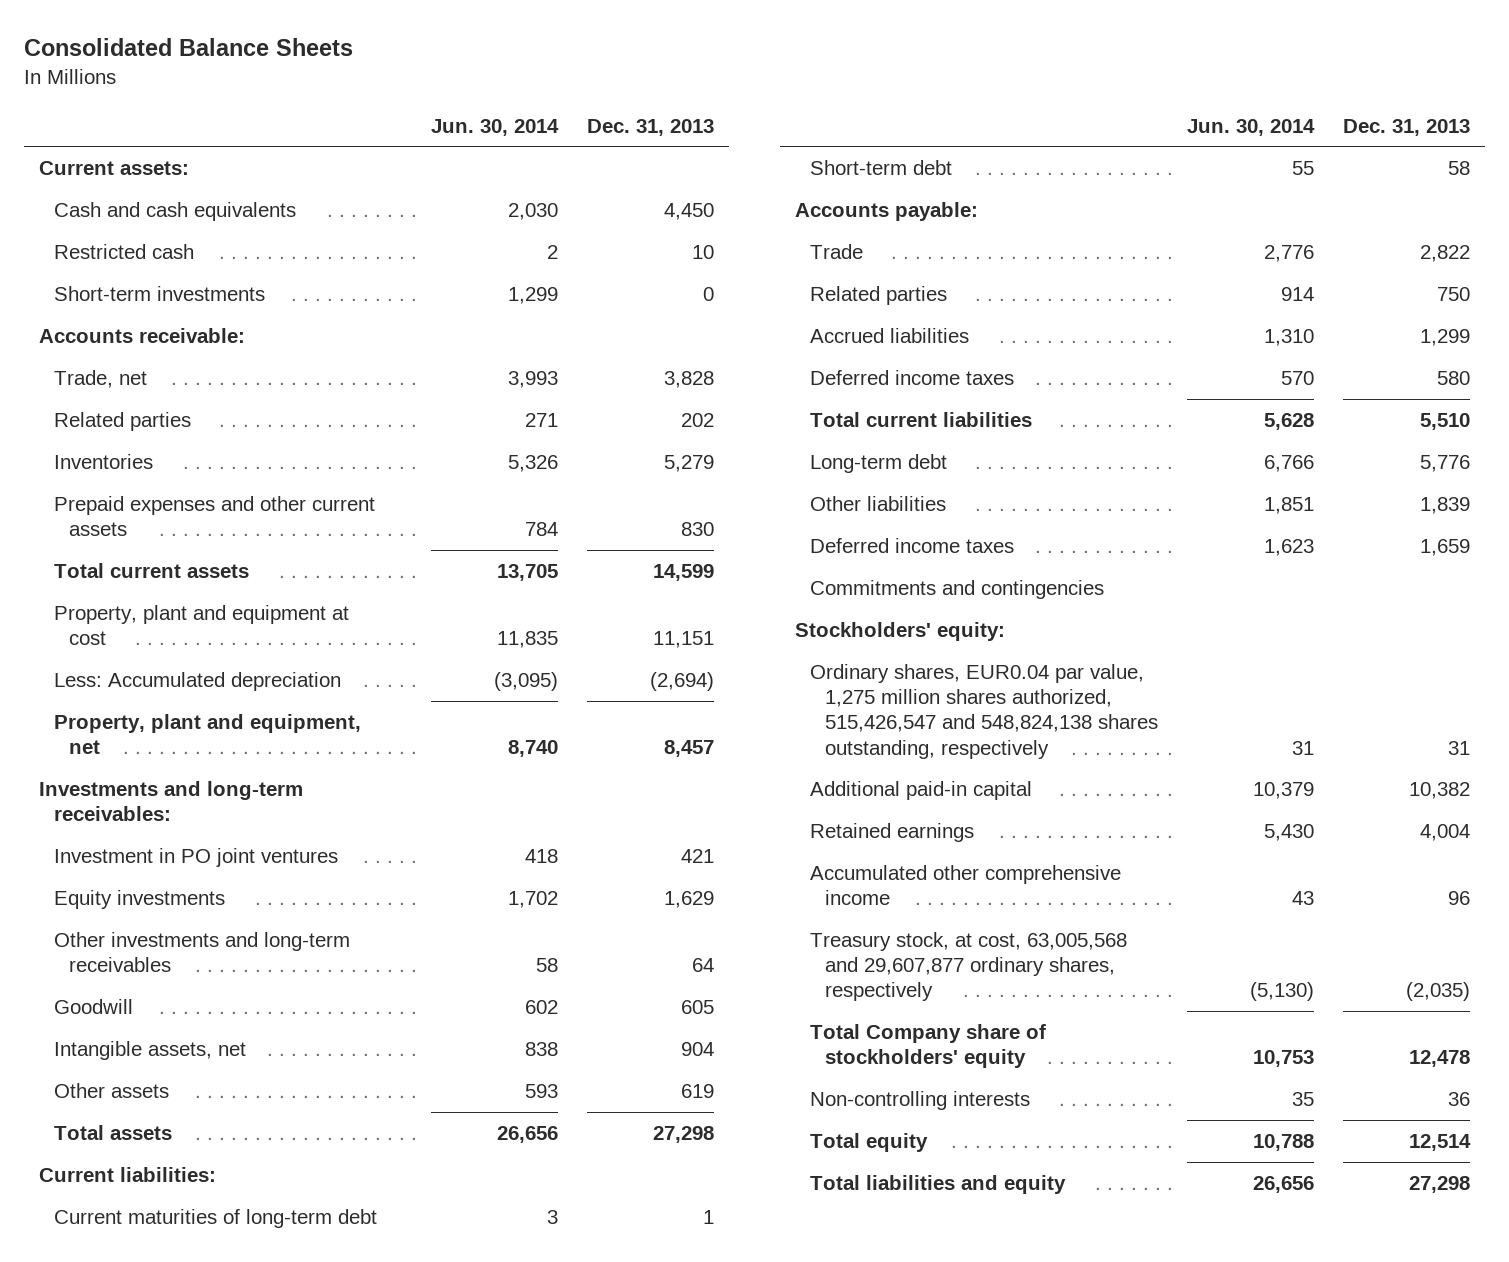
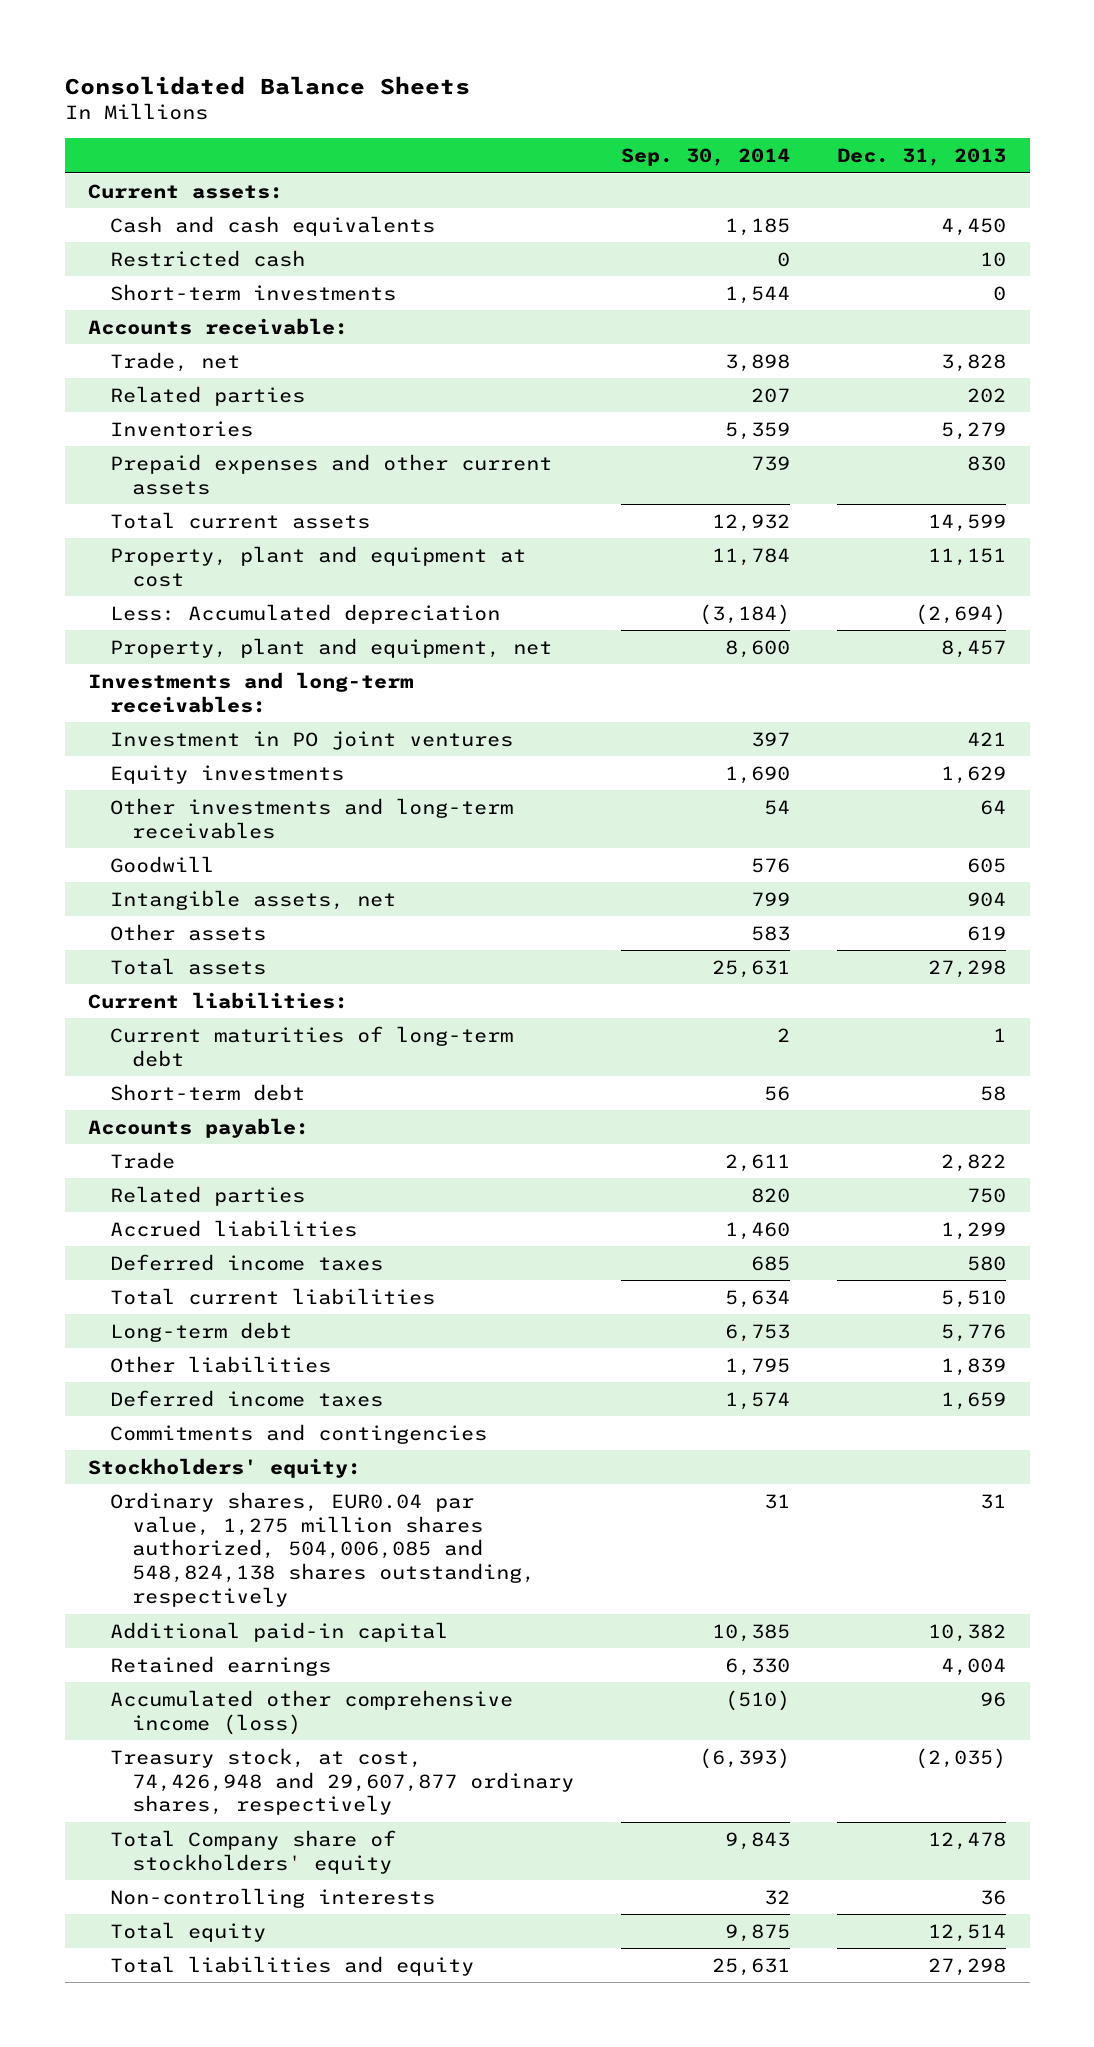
- | Jun. 30, 2014 | Dec. 31, 2013
+ | Sep. 30, 2014 | Dec. 31, 2013
- Ordinary shares, EUR0.04 par value, 1,275 million shares authorized, 515,426,547 and 548,824,138 shares outstanding, respectively | 31 | 31
+ Ordinary shares, EUR0.04 par value, 1,275 million shares authorized, 504,006,085 and 548,824,138 shares outstanding, respectively | 31 | 31
- Accumulated other comprehensive income | 43 | 96
- Treasury stock, at cost, 63,005,568 and 29,607,877 ordinary shares, respectively | (5,130) | (2,035)
+ Accumulated other comprehensive income (loss) | (510) | 96
+ Treasury stock, at cost, 74,426,948 and 29,607,877 ordinary shares, respectively | (6,393) | (2,035)

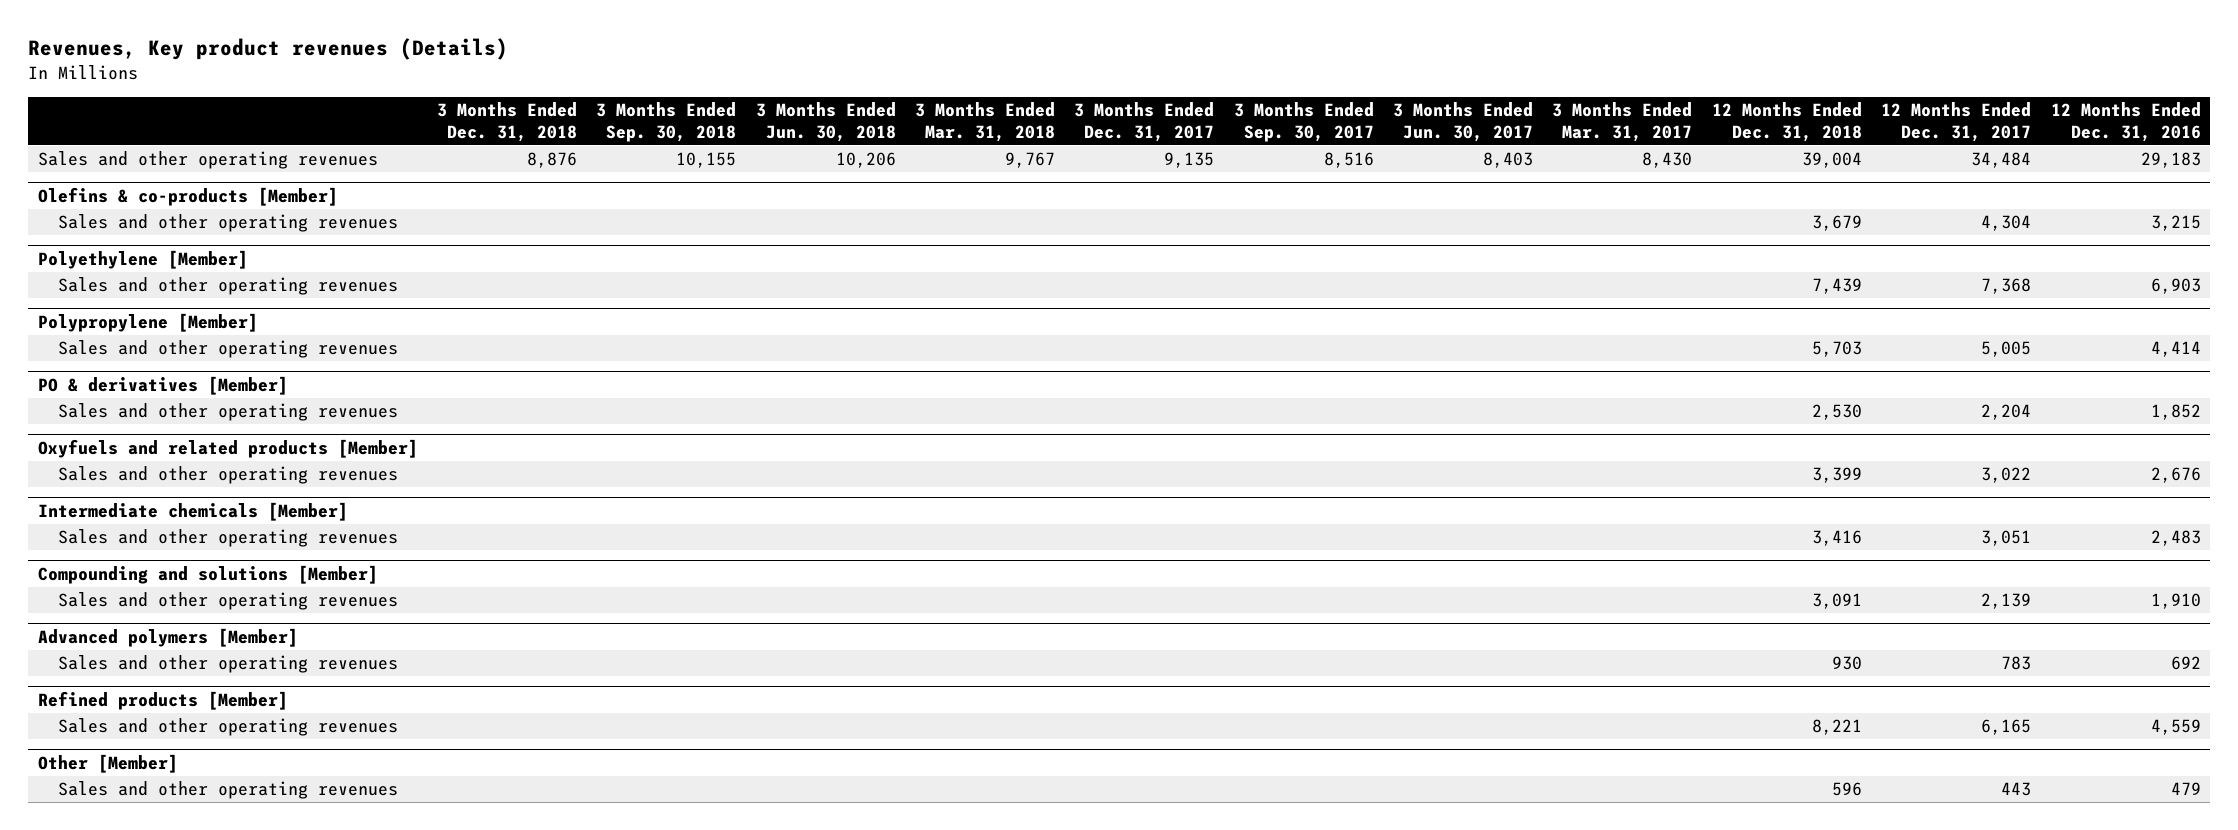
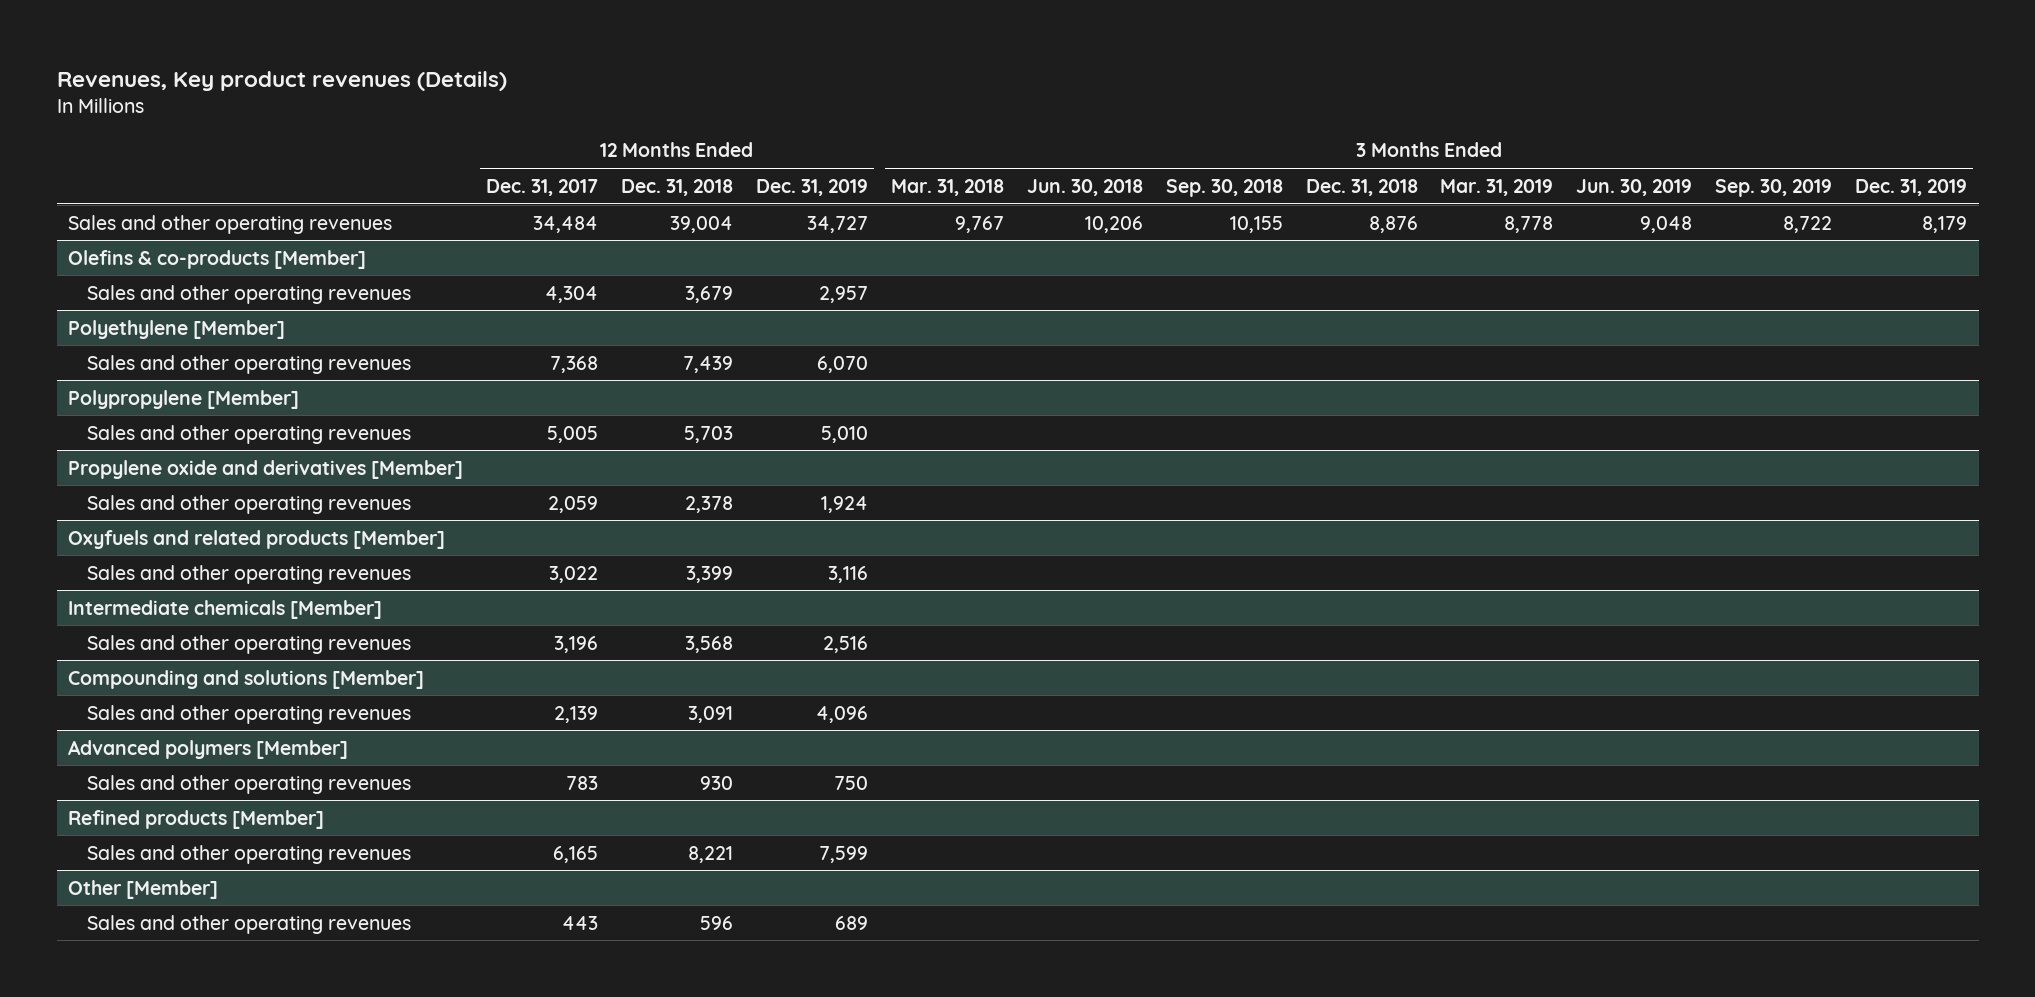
- | 3 Months Ended Dec. 31, 2018 | 3 Months Ended Sep. 30, 2018 | 3 Months Ended Jun. 30, 2018 | 3 Months Ended Mar. 31, 2018 | 3 Months Ended Dec. 31, 2017 | 3 Months Ended Sep. 30, 2017 | 3 Months Ended Jun. 30, 2017 | 3 Months Ended Mar. 31, 2017 | 12 Months Ended Dec. 31, 2018 | 12 Months Ended Dec. 31, 2017 | 12 Months Ended Dec. 31, 2016
+ | 12 Months Ended Dec. 31, 2017 | 12 Months Ended Dec. 31, 2018 | 12 Months Ended Dec. 31, 2019 | 3 Months Ended Mar. 31, 2018 | 3 Months Ended Jun. 30, 2018 | 3 Months Ended Sep. 30, 2018 | 3 Months Ended Dec. 31, 2018 | 3 Months Ended Mar. 31, 2019 | 3 Months Ended Jun. 30, 2019 | 3 Months Ended Sep. 30, 2019 | 3 Months Ended Dec. 31, 2019
- PO & derivatives [Member]
- Sales and other operating revenues | | | | | | | | | 2,530 | 2,204 | 1,852
+ Propylene oxide and derivatives [Member]
+ Sales and other operating revenues | 2,059 | 2,378 | 1,924 | | | | | | | |
@ Intermediate chemicals [Member]
- Sales and other operating revenues | | | | | | | | | 3,416 | 3,051 | 2,483
+ Sales and other operating revenues | 3,196 | 3,568 | 2,516 | | | | | | | |

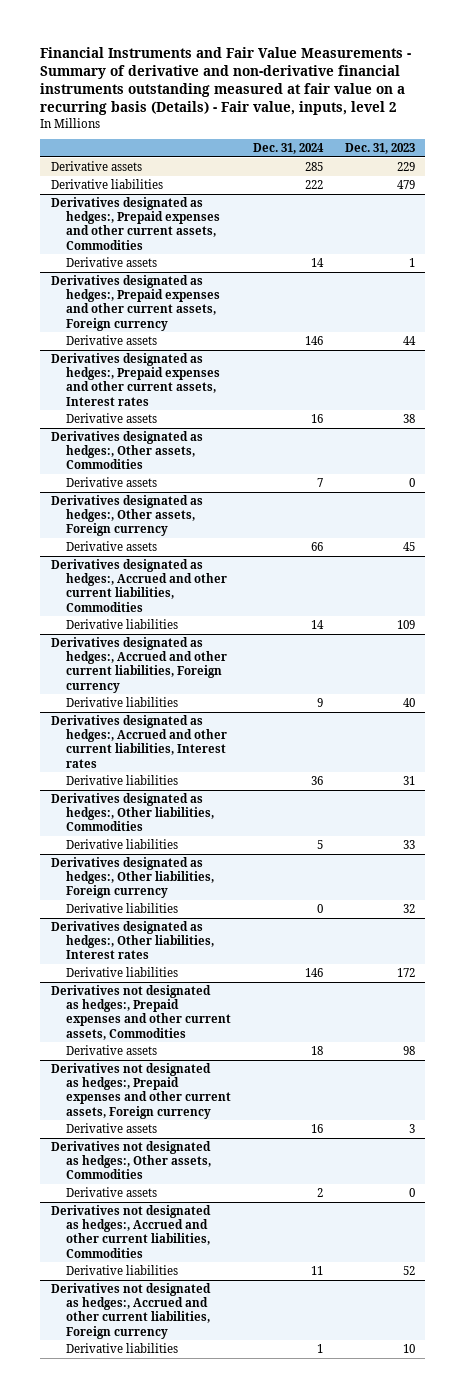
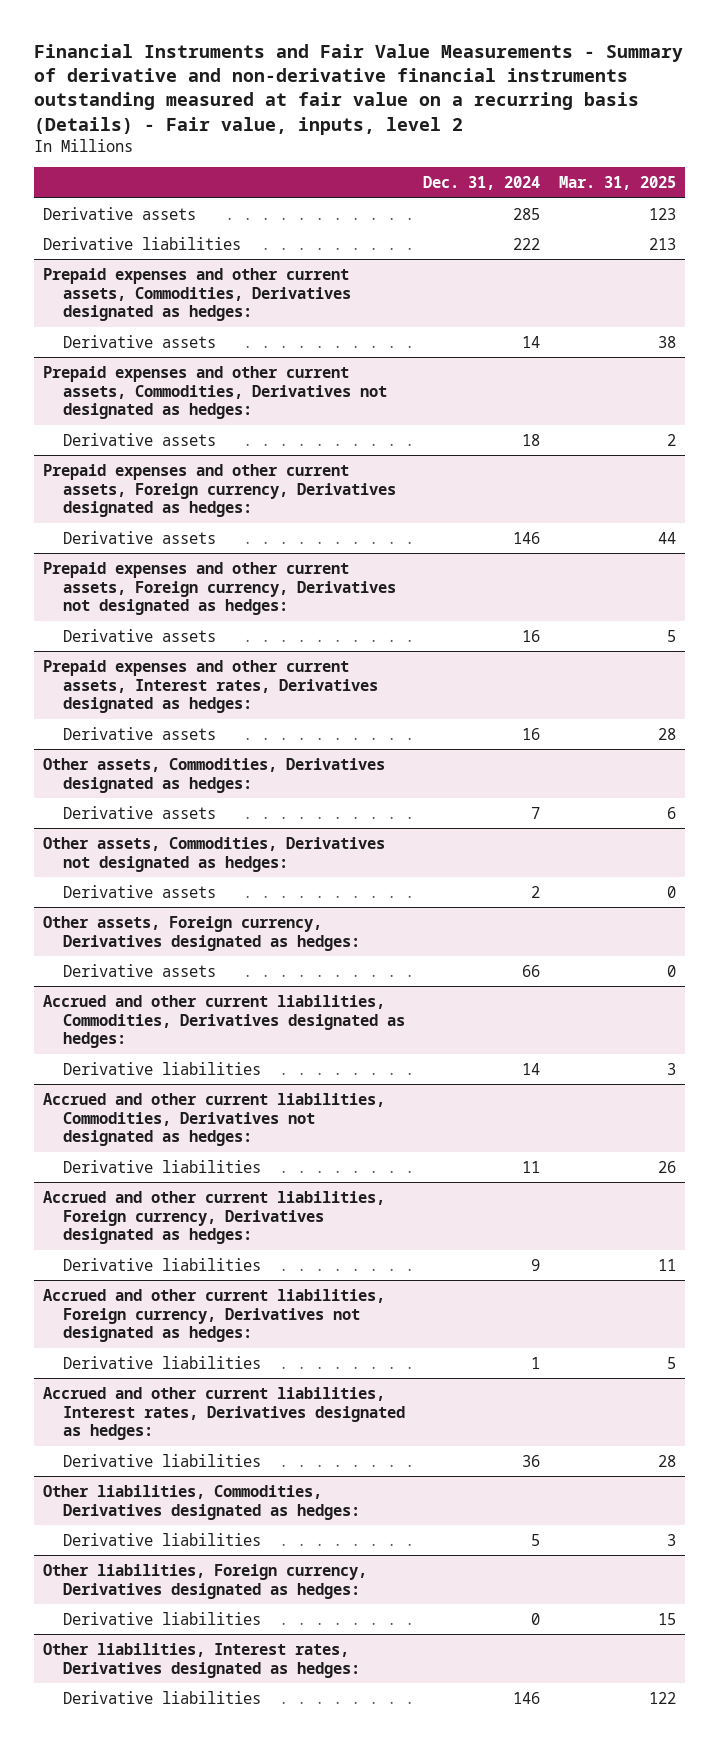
- | Dec. 31, 2024 | Dec. 31, 2023
+ | Dec. 31, 2024 | Mar. 31, 2025
- Derivatives designated as hedges:, Prepaid expenses and other current assets, Commodities
+ Prepaid expenses and other current assets, Commodities, Derivatives designated as hedges:
- Derivatives designated as hedges:, Prepaid expenses and other current assets, Foreign currency
+ Prepaid expenses and other current assets, Commodities, Derivatives not designated as hedges:
+ Derivative assets | 18 | 2
+ Prepaid expenses and other current assets, Foreign currency, Derivatives designated as hedges:
- Derivatives designated as hedges:, Prepaid expenses and other current assets, Interest rates
+ Prepaid expenses and other current assets, Foreign currency, Derivatives not designated as hedges:
- Derivatives designated as hedges:, Other assets, Commodities
+ Prepaid expenses and other current assets, Interest rates, Derivatives designated as hedges:
+ Derivative assets | 16 | 28
+ Other assets, Commodities, Derivatives designated as hedges:
- Derivatives designated as hedges:, Other assets, Foreign currency
+ Other assets, Commodities, Derivatives not designated as hedges:
+ Derivative assets | 2 | 0
+ Other assets, Foreign currency, Derivatives designated as hedges:
- Derivatives designated as hedges:, Accrued and other current liabilities, Commodities
+ Accrued and other current liabilities, Commodities, Derivatives designated as hedges:
- Derivatives designated as hedges:, Accrued and other current liabilities, Foreign currency
+ Accrued and other current liabilities, Commodities, Derivatives not designated as hedges:
+ Derivative liabilities | 11 | 26
+ Accrued and other current liabilities, Foreign currency, Derivatives designated as hedges:
- Derivatives designated as hedges:, Accrued and other current liabilities, Interest rates
+ Accrued and other current liabilities, Foreign currency, Derivatives not designated as hedges:
+ Derivative liabilities | 1 | 5
+ Accrued and other current liabilities, Interest rates, Derivatives designated as hedges:
- Derivatives designated as hedges:, Other liabilities, Commodities
+ Other liabilities, Commodities, Derivatives designated as hedges:
- Derivatives designated as hedges:, Other liabilities, Foreign currency
+ Other liabilities, Foreign currency, Derivatives designated as hedges:
- Derivatives designated as hedges:, Other liabilities, Interest rates
+ Other liabilities, Interest rates, Derivatives designated as hedges:
- Derivatives not designated as hedges:, Prepaid expenses and other current assets, Commodities
- Derivative assets | 18 | 98
- Derivatives not designated as hedges:, Prepaid expenses and other current assets, Foreign currency
- Derivative assets | 16 | 3
- Derivatives not designated as hedges:, Other assets, Commodities
- Derivative assets | 2 | 0
- Derivatives not designated as hedges:, Accrued and other current liabilities, Commodities
- Derivative liabilities | 11 | 52
- Derivatives not designated as hedges:, Accrued and other current liabilities, Foreign currency
- Derivative liabilities | 1 | 10

